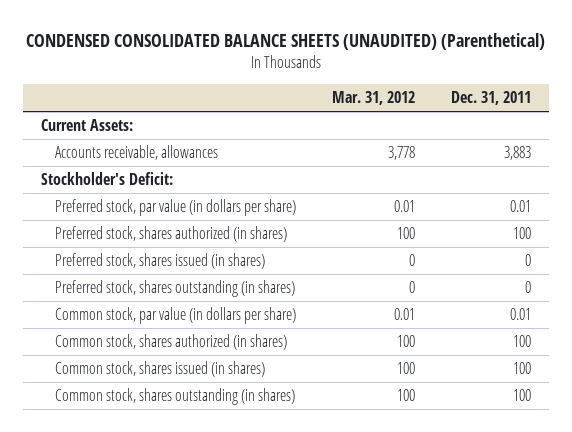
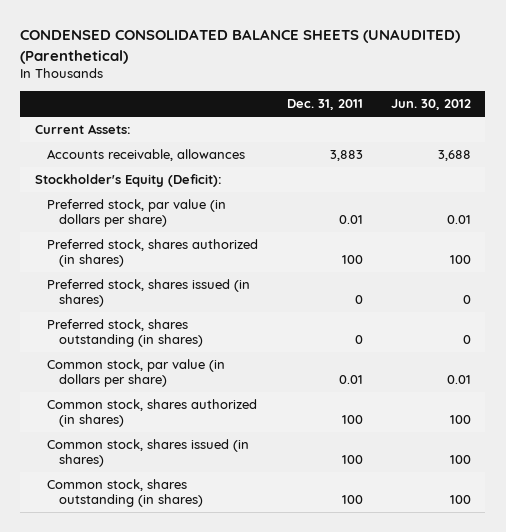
- | Mar. 31, 2012 | Dec. 31, 2011
+ | Dec. 31, 2011 | Jun. 30, 2012
- Stockholder's Deficit:
+ Stockholder's Equity (Deficit):

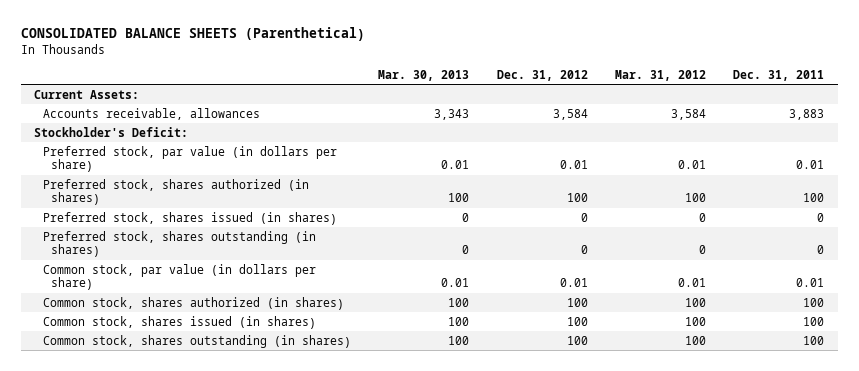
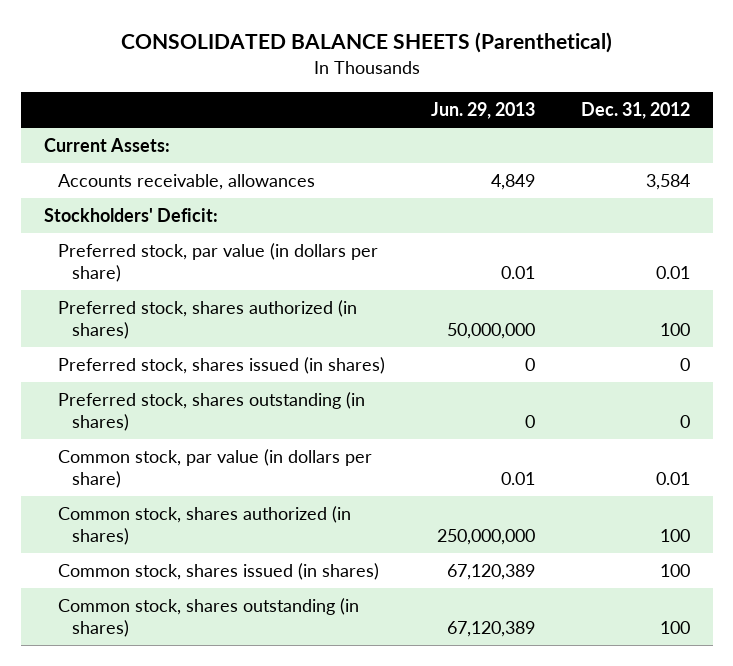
- | Mar. 30, 2013 | Dec. 31, 2012 | Mar. 31, 2012 | Dec. 31, 2011
+ | Jun. 29, 2013 | Dec. 31, 2012
- Stockholder's Deficit:
+ Stockholders' Deficit:

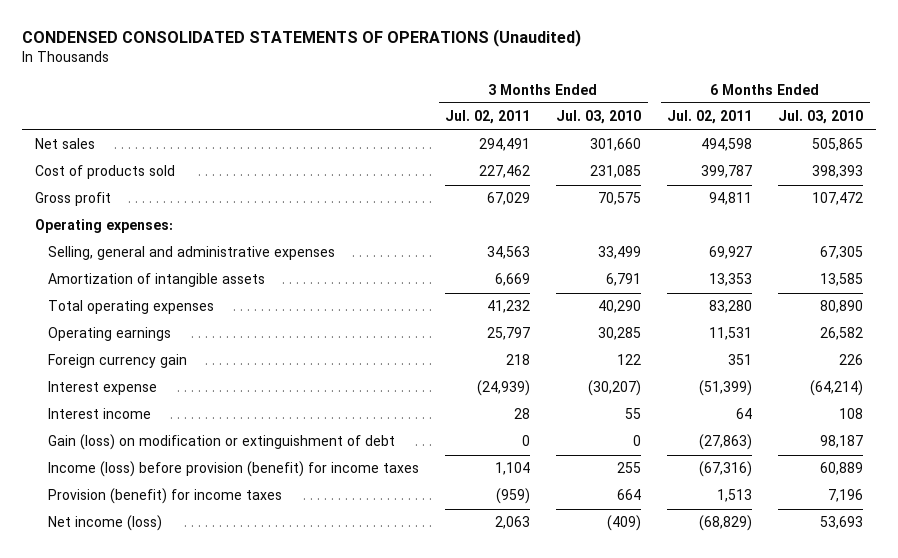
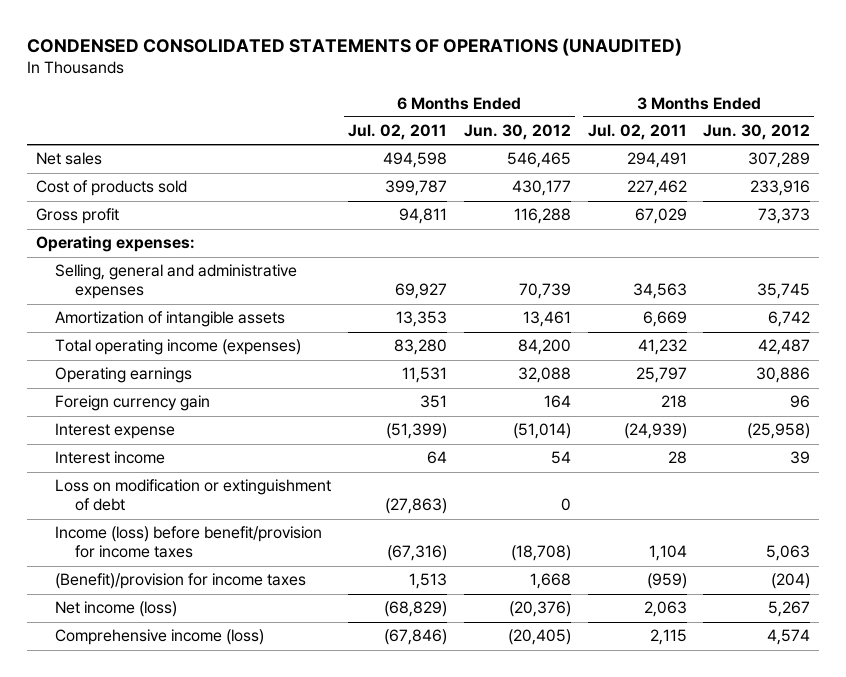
- CONDENSED CONSOLIDATED STATEMENTS OF OPERATIONS (Unaudited)
+ CONDENSED CONSOLIDATED STATEMENTS OF OPERATIONS (UNAUDITED)
- | 3 Months Ended Jul. 02, 2011 | 3 Months Ended Jul. 03, 2010 | 6 Months Ended Jul. 02, 2011 | 6 Months Ended Jul. 03, 2010
+ | 6 Months Ended Jul. 02, 2011 | 6 Months Ended Jun. 30, 2012 | 3 Months Ended Jul. 02, 2011 | 3 Months Ended Jun. 30, 2012
- Total operating expenses | 41,232 | 40,290 | 83,280 | 80,890
+ Total operating income (expenses) | 83,280 | 84,200 | 41,232 | 42,487
- Gain (loss) on modification or extinguishment of debt | 0 | 0 | (27,863) | 98,187
- Income (loss) before provision (benefit) for income taxes | 1,104 | 255 | (67,316) | 60,889
- Provision (benefit) for income taxes | (959) | 664 | 1,513 | 7,196
+ Loss on modification or extinguishment of debt | (27,863) | 0 | |
+ Income (loss) before benefit/provision for income taxes | (67,316) | (18,708) | 1,104 | 5,063
+ (Benefit)/provision for income taxes | 1,513 | 1,668 | (959) | (204)
+ Comprehensive income (loss) | (67,846) | (20,405) | 2,115 | 4,574

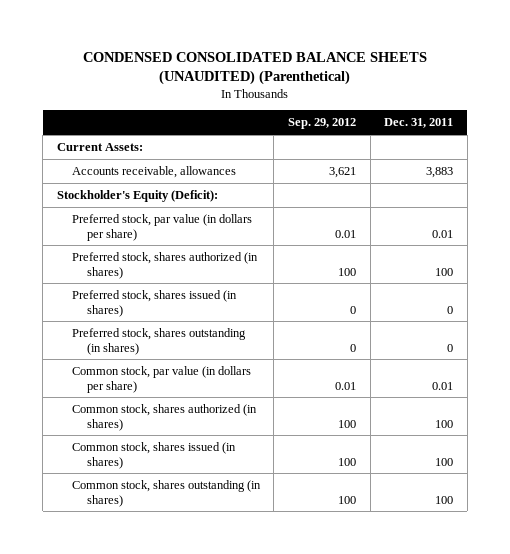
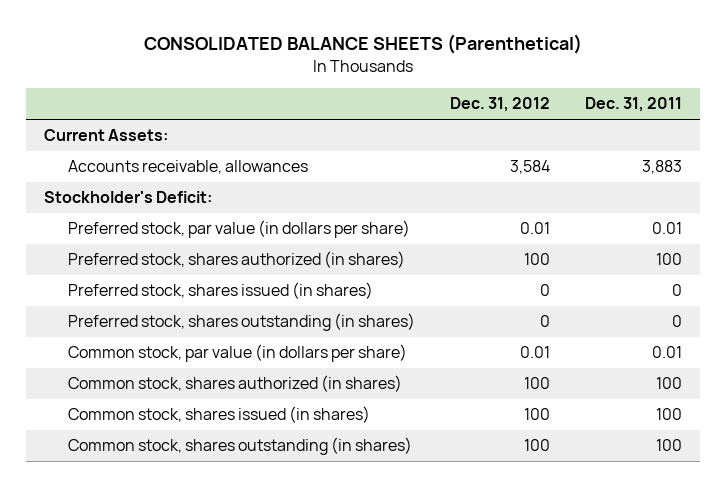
- CONDENSED CONSOLIDATED BALANCE SHEETS (UNAUDITED) (Parenthetical)
+ CONSOLIDATED BALANCE SHEETS (Parenthetical)
- | Sep. 29, 2012 | Dec. 31, 2011
+ | Dec. 31, 2012 | Dec. 31, 2011
- Stockholder's Equity (Deficit):
+ Stockholder's Deficit:

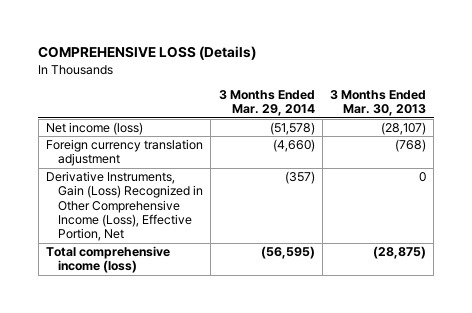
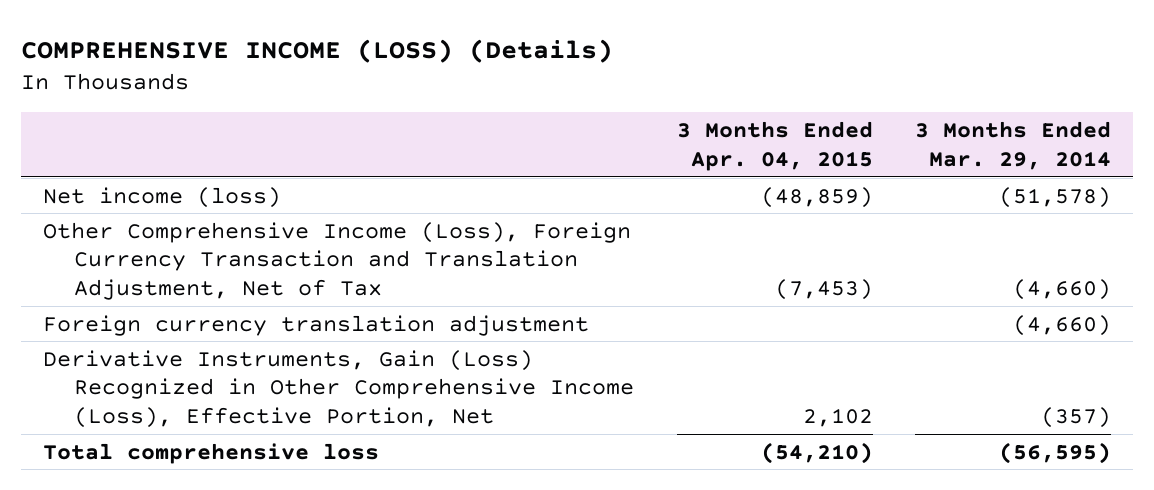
- COMPREHENSIVE LOSS (Details)
+ COMPREHENSIVE INCOME (LOSS) (Details)
- | 3 Months Ended Mar. 29, 2014 | 3 Months Ended Mar. 30, 2013
+ | 3 Months Ended Apr. 04, 2015 | 3 Months Ended Mar. 29, 2014
+ Other Comprehensive Income (Loss), Foreign Currency Transaction and Translation Adjustment, Net of Tax | (7,453) | (4,660)
- Total comprehensive income (loss) | (56,595) | (28,875)
+ Total comprehensive loss | (54,210) | (56,595)

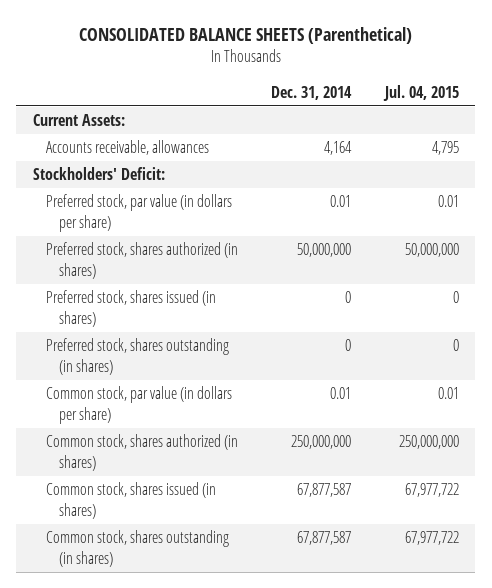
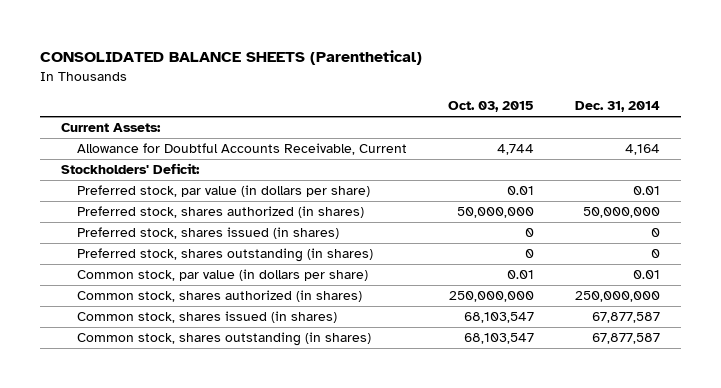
- | Dec. 31, 2014 | Jul. 04, 2015
+ | Oct. 03, 2015 | Dec. 31, 2014
- Accounts receivable, allowances | 4,164 | 4,795
+ Allowance for Doubtful Accounts Receivable, Current | 4,744 | 4,164

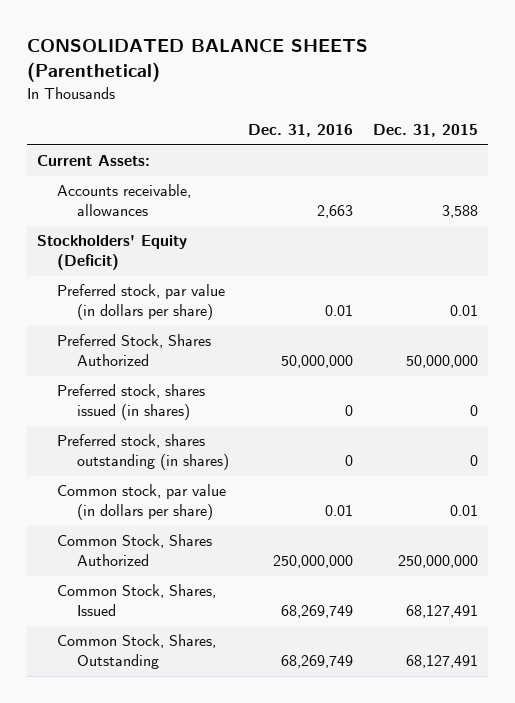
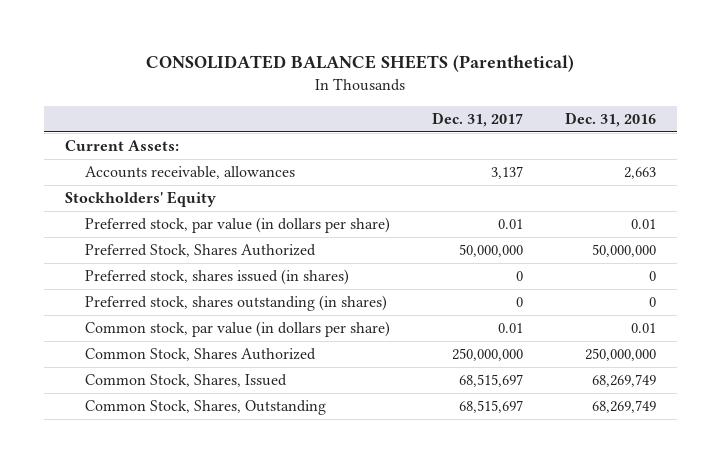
- | Dec. 31, 2016 | Dec. 31, 2015
+ | Dec. 31, 2017 | Dec. 31, 2016
- Stockholders' Equity (Deficit)
+ Stockholders' Equity

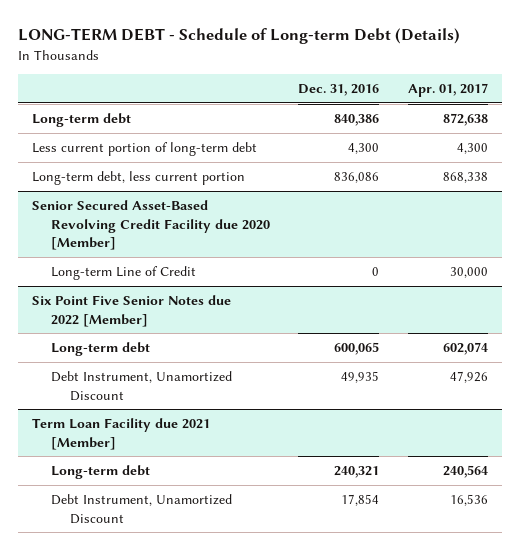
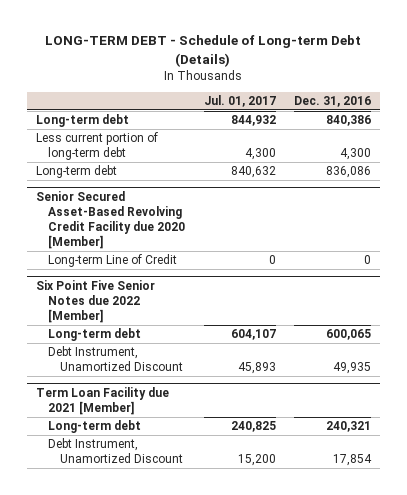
- | Dec. 31, 2016 | Apr. 01, 2017
+ | Jul. 01, 2017 | Dec. 31, 2016
- Long-term debt, less current portion | 836,086 | 868,338
+ Long-term debt | 840,632 | 836,086

